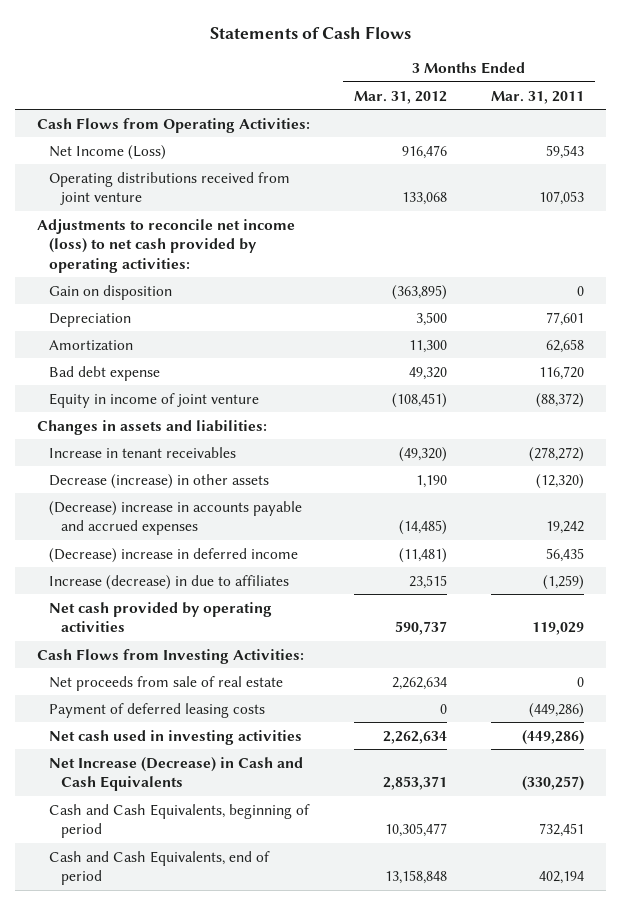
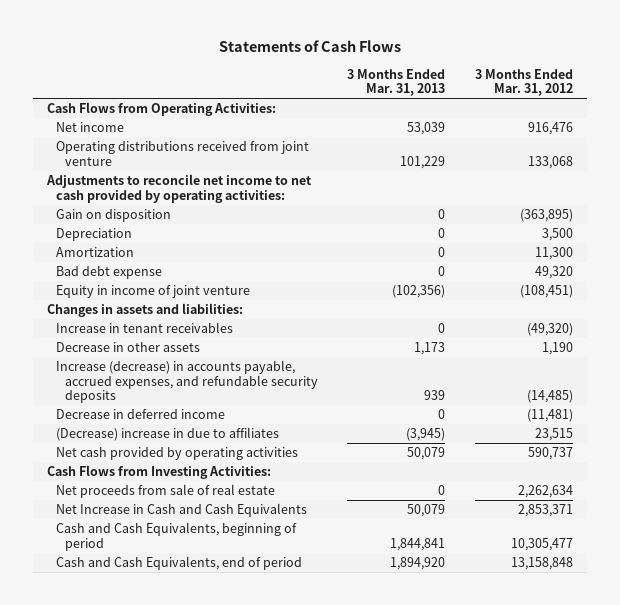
- | 3 Months Ended Mar. 31, 2012 | 3 Months Ended Mar. 31, 2011
+ | 3 Months Ended Mar. 31, 2013 | 3 Months Ended Mar. 31, 2012
- Net Income (Loss) | 916,476 | 59,543
+ Net income | 53,039 | 916,476
- Adjustments to reconcile net income (loss) to net cash provided by operating activities:
+ Adjustments to reconcile net income to net cash provided by operating activities:
- Decrease (increase) in other assets | 1,190 | (12,320)
- (Decrease) increase in accounts payable and accrued expenses | (14,485) | 19,242
- (Decrease) increase in deferred income | (11,481) | 56,435
- Increase (decrease) in due to affiliates | 23,515 | (1,259)
+ Decrease in other assets | 1,173 | 1,190
+ Increase (decrease) in accounts payable, accrued expenses, and refundable security deposits | 939 | (14,485)
+ Decrease in deferred income | 0 | (11,481)
+ (Decrease) increase in due to affiliates | (3,945) | 23,515
- Payment of deferred leasing costs | 0 | (449,286)
- Net cash used in investing activities | 2,262,634 | (449,286)
- Net Increase (Decrease) in Cash and Cash Equivalents | 2,853,371 | (330,257)
+ Net Increase in Cash and Cash Equivalents | 50,079 | 2,853,371

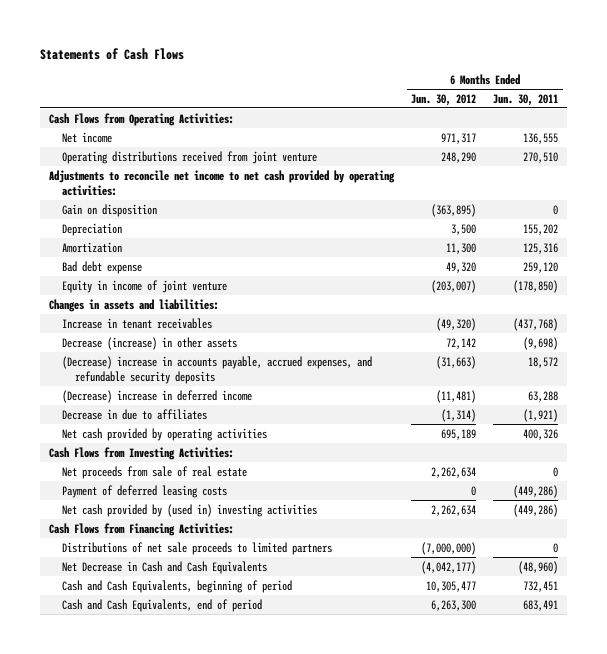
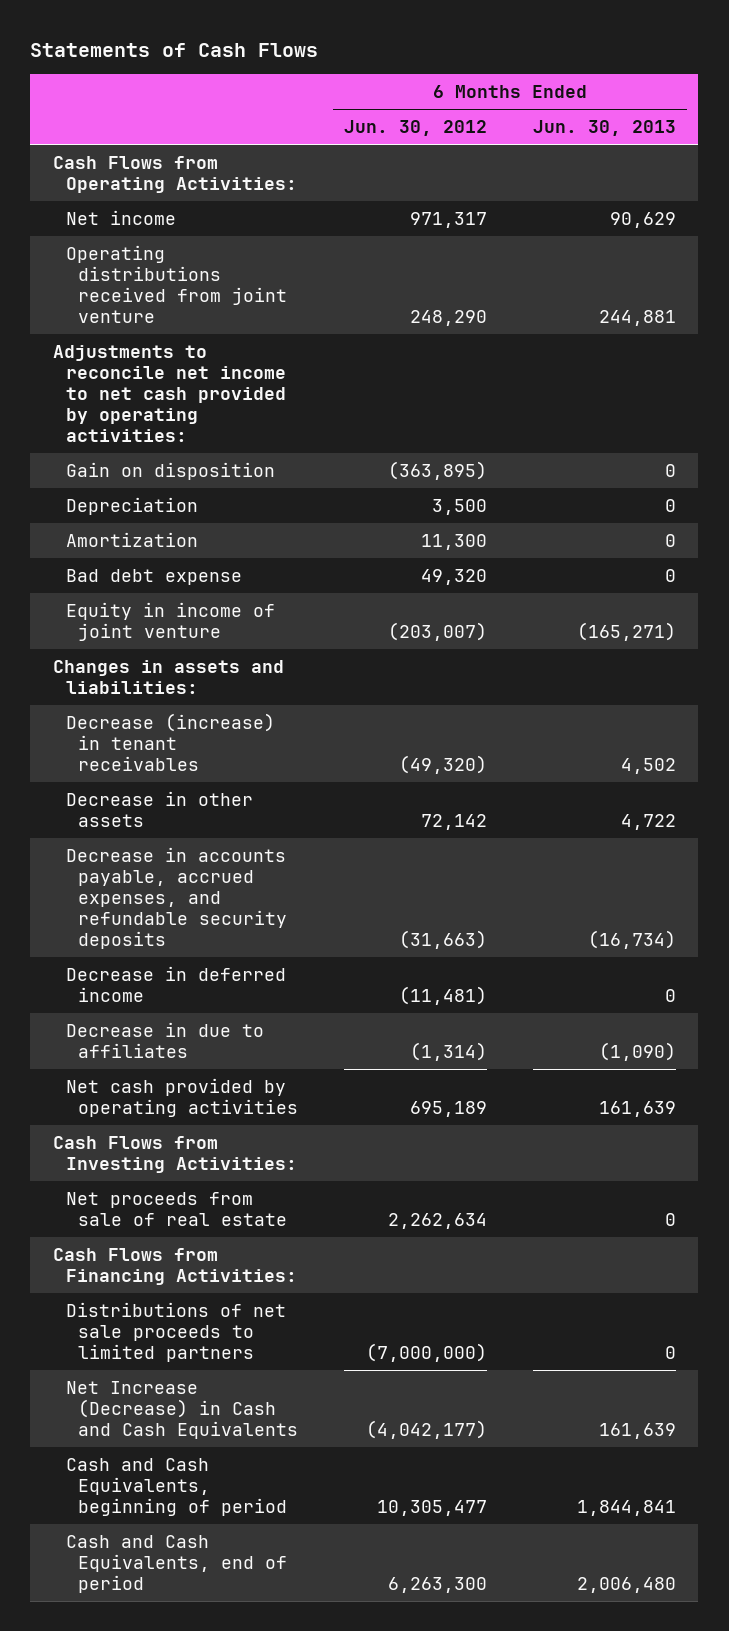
- | 6 Months Ended Jun. 30, 2012 | 6 Months Ended Jun. 30, 2011
+ | 6 Months Ended Jun. 30, 2012 | 6 Months Ended Jun. 30, 2013
- Increase in tenant receivables | (49,320) | (437,768)
- Decrease (increase) in other assets | 72,142 | (9,698)
- (Decrease) increase in accounts payable, accrued expenses, and refundable security deposits | (31,663) | 18,572
- (Decrease) increase in deferred income | (11,481) | 63,288
+ Decrease (increase) in tenant receivables | (49,320) | 4,502
+ Decrease in other assets | 72,142 | 4,722
+ Decrease in accounts payable, accrued expenses, and refundable security deposits | (31,663) | (16,734)
+ Decrease in deferred income | (11,481) | 0
- Payment of deferred leasing costs | 0 | (449,286)
- Net cash provided by (used in) investing activities | 2,262,634 | (449,286)
- Net Decrease in Cash and Cash Equivalents | (4,042,177) | (48,960)
+ Net Increase (Decrease) in Cash and Cash Equivalents | (4,042,177) | 161,639

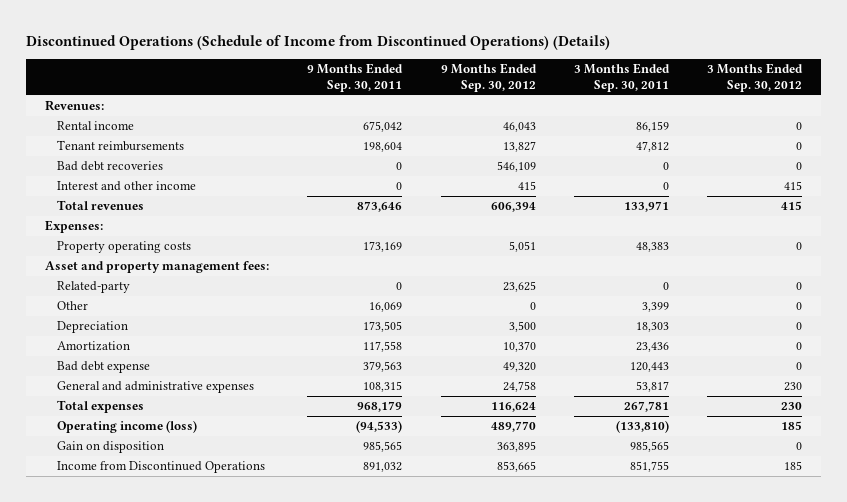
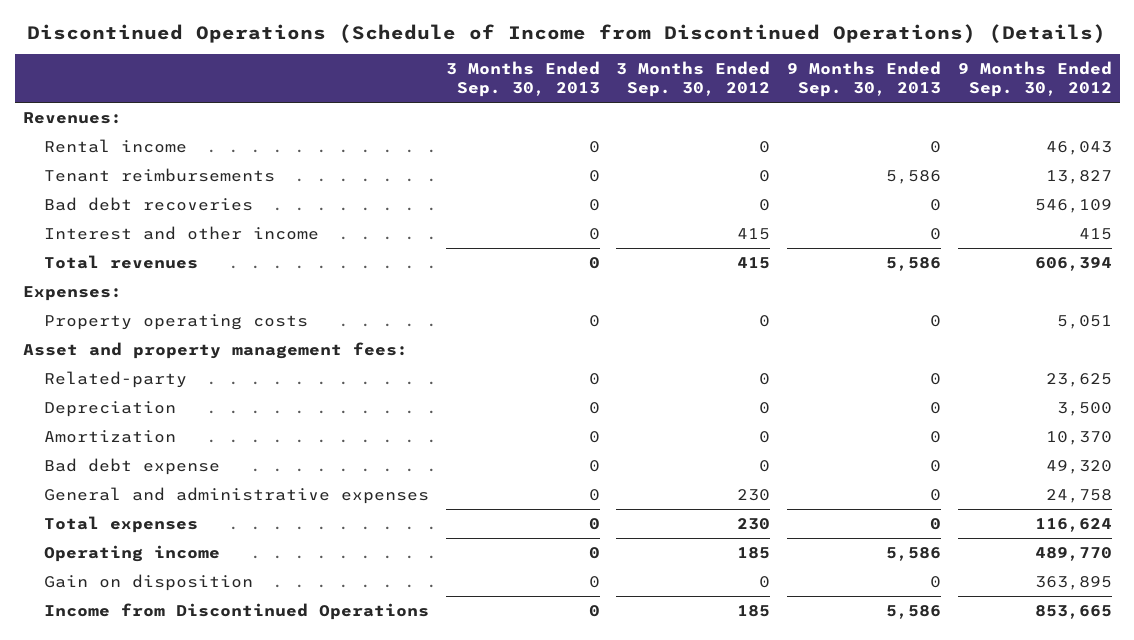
- | 9 Months Ended Sep. 30, 2011 | 9 Months Ended Sep. 30, 2012 | 3 Months Ended Sep. 30, 2011 | 3 Months Ended Sep. 30, 2012
+ | 3 Months Ended Sep. 30, 2013 | 3 Months Ended Sep. 30, 2012 | 9 Months Ended Sep. 30, 2013 | 9 Months Ended Sep. 30, 2012
- Other | 16,069 | 0 | 3,399 | 0
- Operating income (loss) | (94,533) | 489,770 | (133,810) | 185
+ Operating income | 0 | 185 | 5,586 | 489,770

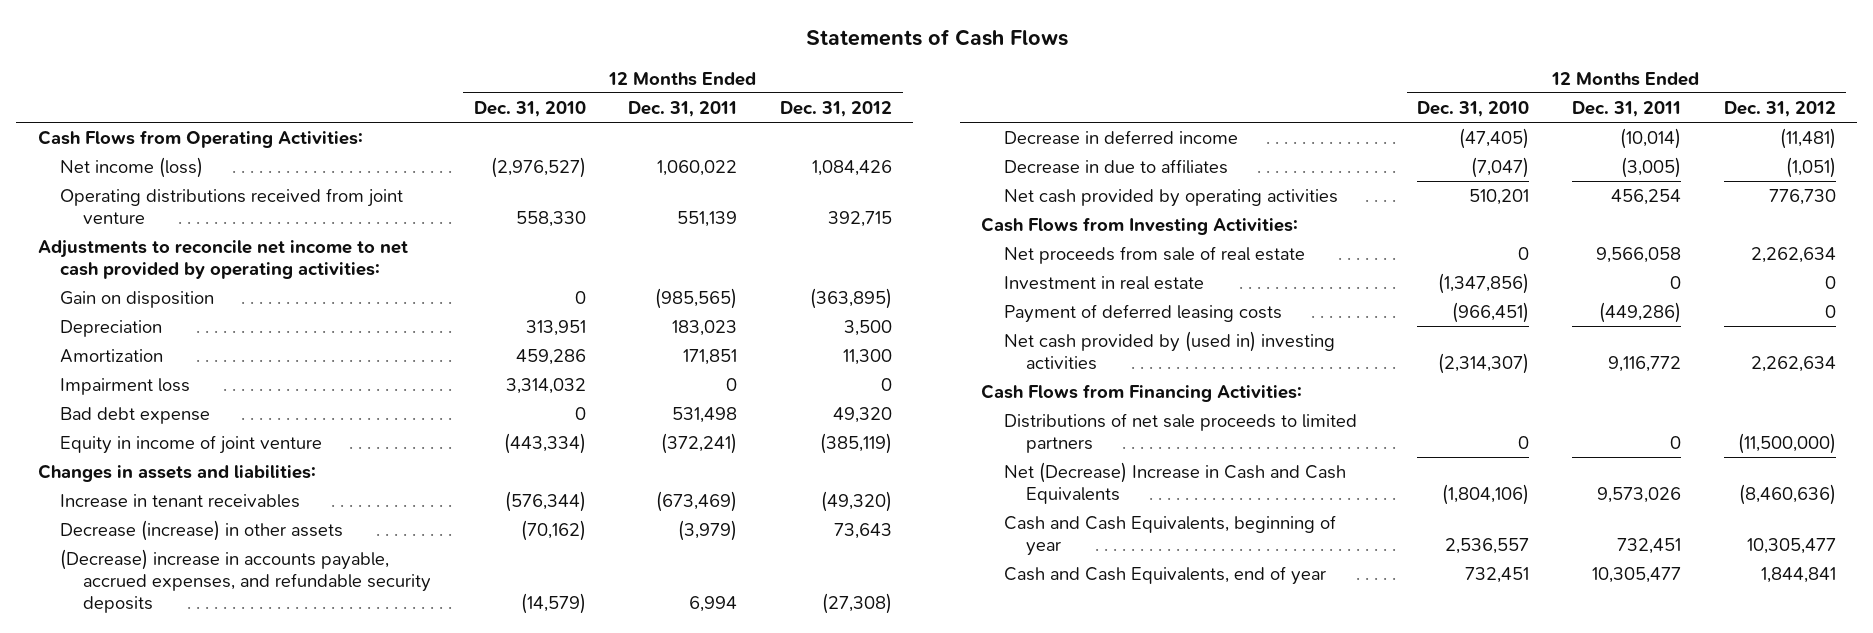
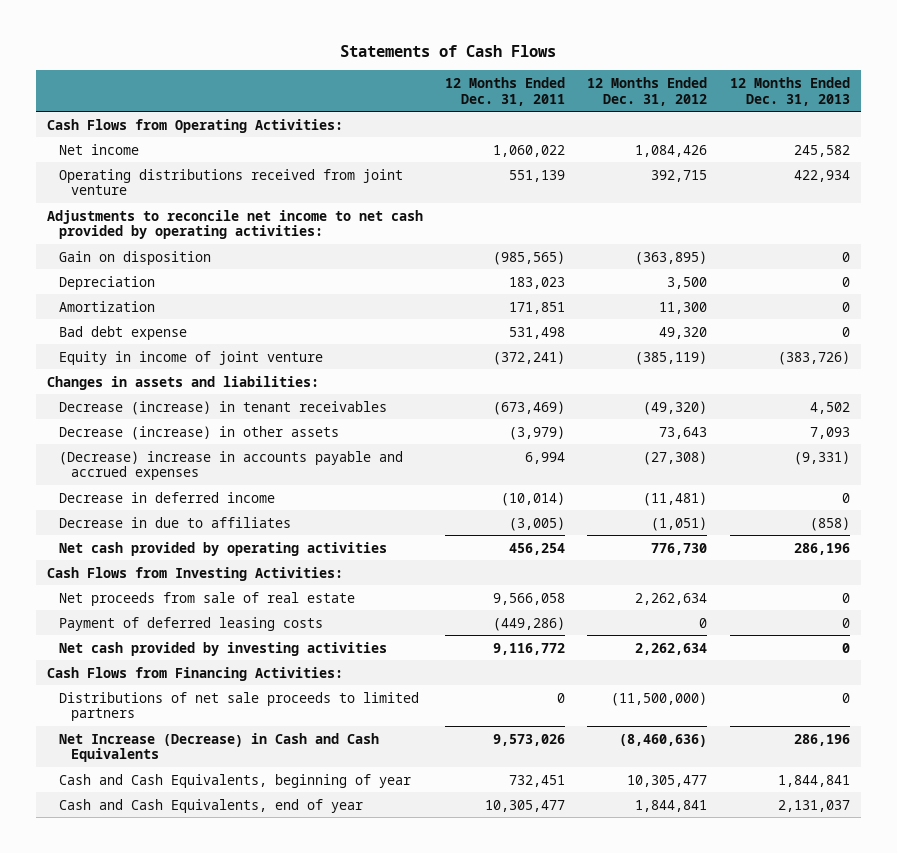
- | 12 Months Ended Dec. 31, 2010 | 12 Months Ended Dec. 31, 2011 | 12 Months Ended Dec. 31, 2012
+ | 12 Months Ended Dec. 31, 2011 | 12 Months Ended Dec. 31, 2012 | 12 Months Ended Dec. 31, 2013
- Net income (loss) | (2,976,527) | 1,060,022 | 1,084,426
+ Net income | 1,060,022 | 1,084,426 | 245,582
- Impairment loss | 3,314,032 | 0 | 0
- Increase in tenant receivables | (576,344) | (673,469) | (49,320)
+ Decrease (increase) in tenant receivables | (673,469) | (49,320) | 4,502
- (Decrease) increase in accounts payable, accrued expenses, and refundable security deposits | (14,579) | 6,994 | (27,308)
+ (Decrease) increase in accounts payable and accrued expenses | 6,994 | (27,308) | (9,331)
- Investment in real estate | (1,347,856) | 0 | 0
- Net cash provided by (used in) investing activities | (2,314,307) | 9,116,772 | 2,262,634
+ Net cash provided by investing activities | 9,116,772 | 2,262,634 | 0
- Net (Decrease) Increase in Cash and Cash Equivalents | (1,804,106) | 9,573,026 | (8,460,636)
+ Net Increase (Decrease) in Cash and Cash Equivalents | 9,573,026 | (8,460,636) | 286,196

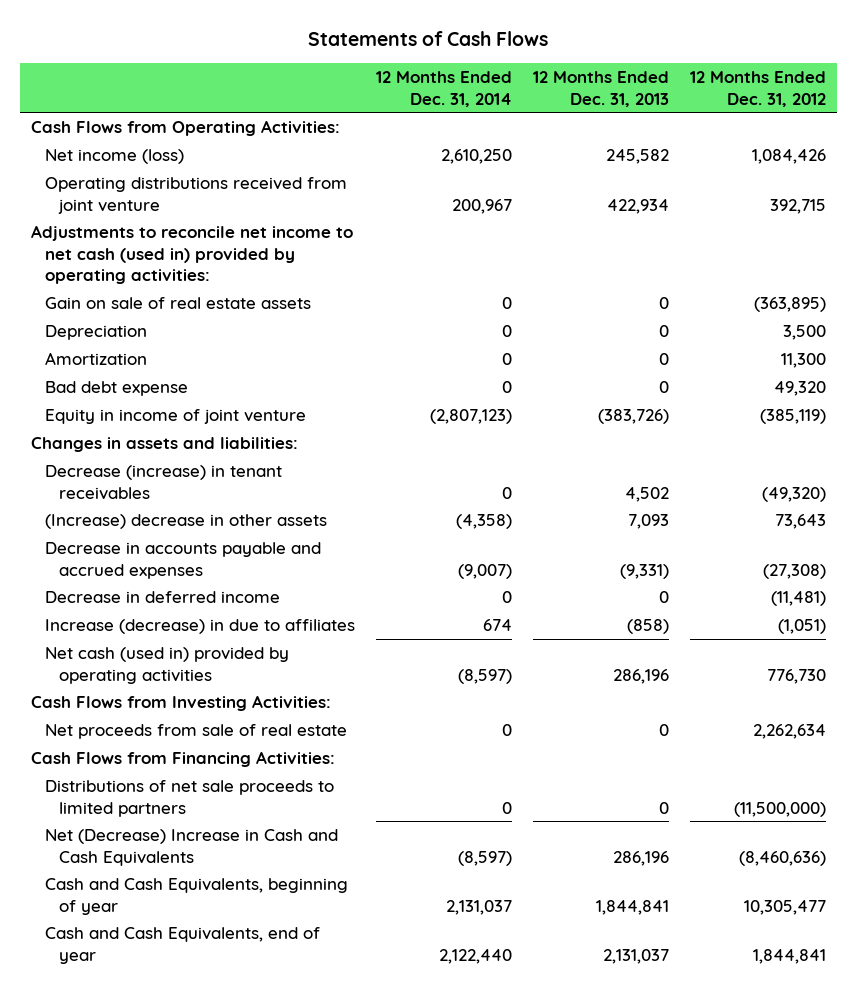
- | 12 Months Ended Dec. 31, 2011 | 12 Months Ended Dec. 31, 2012 | 12 Months Ended Dec. 31, 2013
+ | 12 Months Ended Dec. 31, 2014 | 12 Months Ended Dec. 31, 2013 | 12 Months Ended Dec. 31, 2012
- Net income | 1,060,022 | 1,084,426 | 245,582
+ Net income (loss) | 2,610,250 | 245,582 | 1,084,426
- Adjustments to reconcile net income to net cash provided by operating activities:
- Gain on disposition | (985,565) | (363,895) | 0
+ Adjustments to reconcile net income to net cash (used in) provided by operating activities:
+ Gain on sale of real estate assets | 0 | 0 | (363,895)
- Decrease (increase) in other assets | (3,979) | 73,643 | 7,093
- (Decrease) increase in accounts payable and accrued expenses | 6,994 | (27,308) | (9,331)
+ (Increase) decrease in other assets | (4,358) | 7,093 | 73,643
+ Decrease in accounts payable and accrued expenses | (9,007) | (9,331) | (27,308)
- Decrease in due to affiliates | (3,005) | (1,051) | (858)
- Net cash provided by operating activities | 456,254 | 776,730 | 286,196
+ Increase (decrease) in due to affiliates | 674 | (858) | (1,051)
+ Net cash (used in) provided by operating activities | (8,597) | 286,196 | 776,730
- Payment of deferred leasing costs | (449,286) | 0 | 0
- Net cash provided by investing activities | 9,116,772 | 2,262,634 | 0
- Net Increase (Decrease) in Cash and Cash Equivalents | 9,573,026 | (8,460,636) | 286,196
+ Net (Decrease) Increase in Cash and Cash Equivalents | (8,597) | 286,196 | (8,460,636)

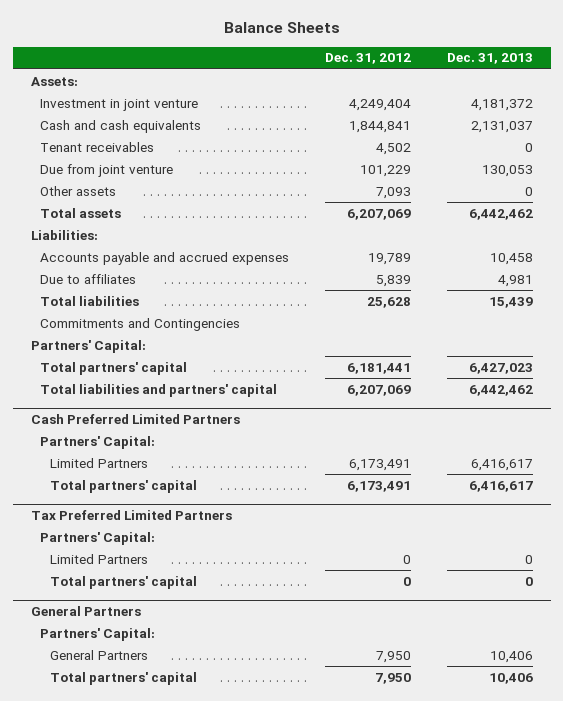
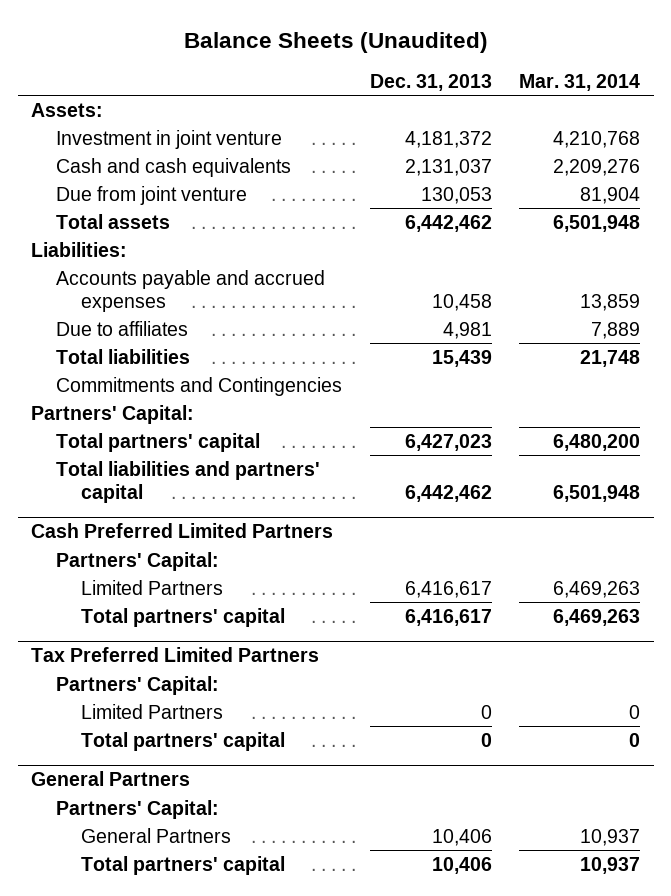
- Balance Sheets
+ Balance Sheets (Unaudited)
- | Dec. 31, 2012 | Dec. 31, 2013
+ | Dec. 31, 2013 | Mar. 31, 2014
- Tenant receivables | 4,502 | 0
- Other assets | 7,093 | 0

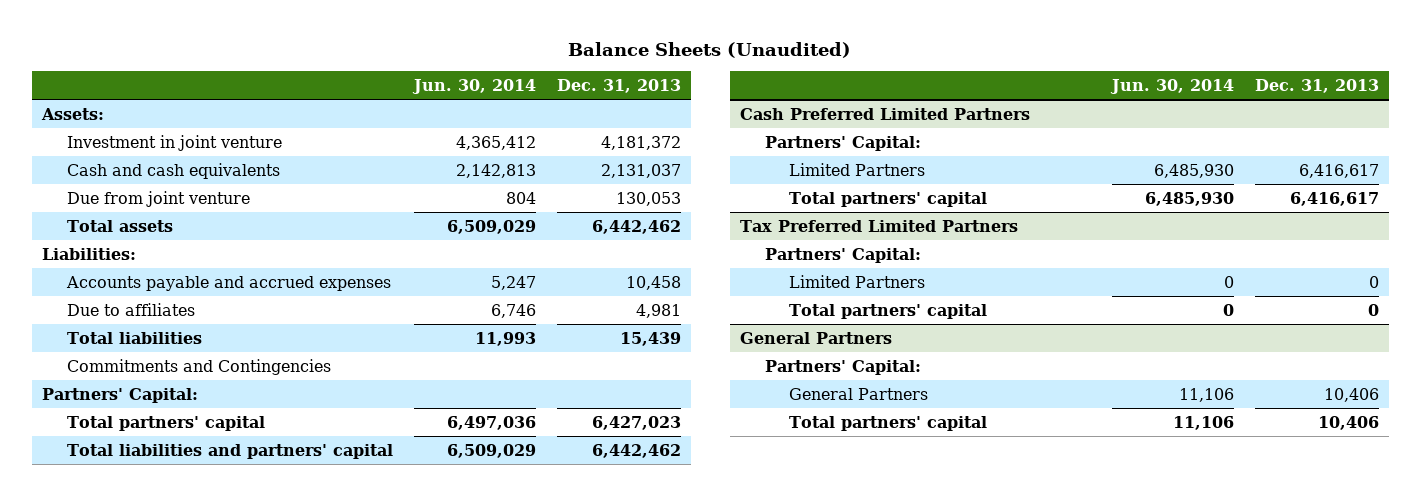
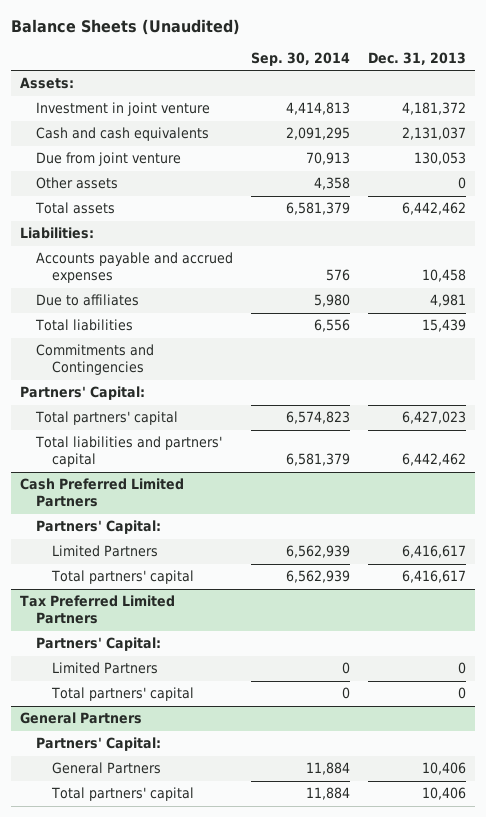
- | Jun. 30, 2014 | Dec. 31, 2013
+ | Sep. 30, 2014 | Dec. 31, 2013
+ Other assets | 4,358 | 0

